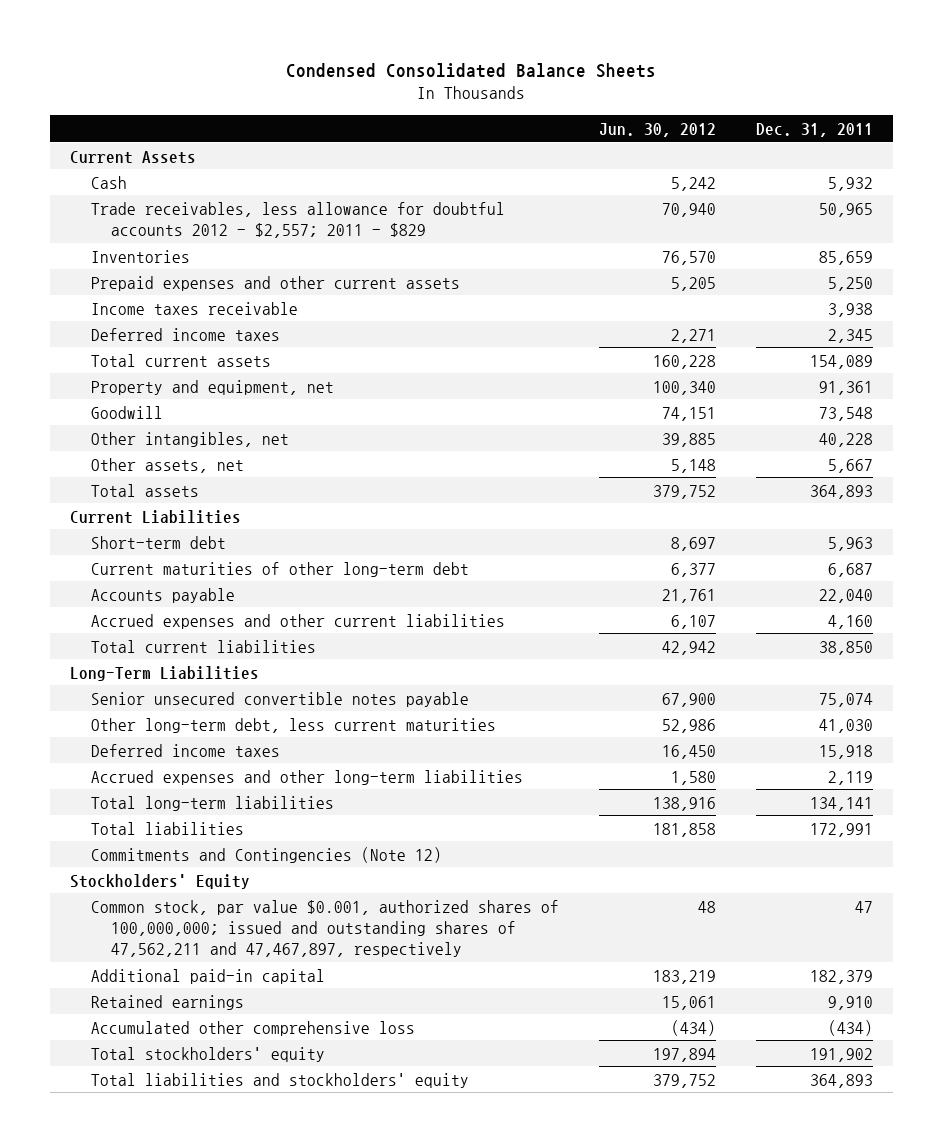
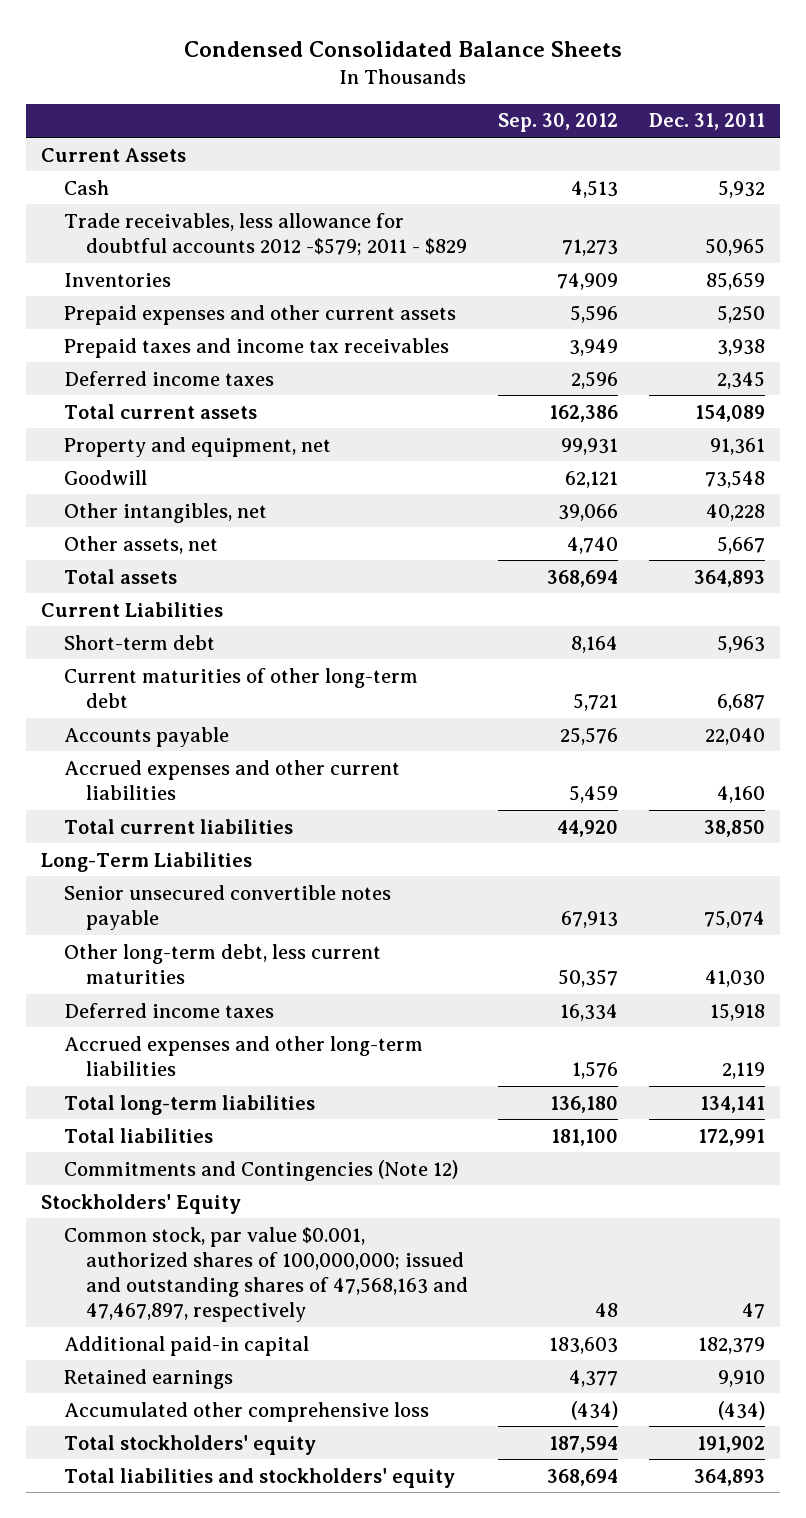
- | Jun. 30, 2012 | Dec. 31, 2011
+ | Sep. 30, 2012 | Dec. 31, 2011
- Trade receivables, less allowance for doubtful accounts 2012 - $2,557; 2011 - $829 | 70,940 | 50,965
+ Trade receivables, less allowance for doubtful accounts 2012 -$579; 2011 - $829 | 71,273 | 50,965
- Income taxes receivable | | 3,938
+ Prepaid taxes and income tax receivables | 3,949 | 3,938
- Common stock, par value $0.001, authorized shares of 100,000,000; issued and outstanding shares of 47,562,211 and 47,467,897, respectively | 48 | 47
+ Common stock, par value $0.001, authorized shares of 100,000,000; issued and outstanding shares of 47,568,163 and 47,467,897, respectively | 48 | 47

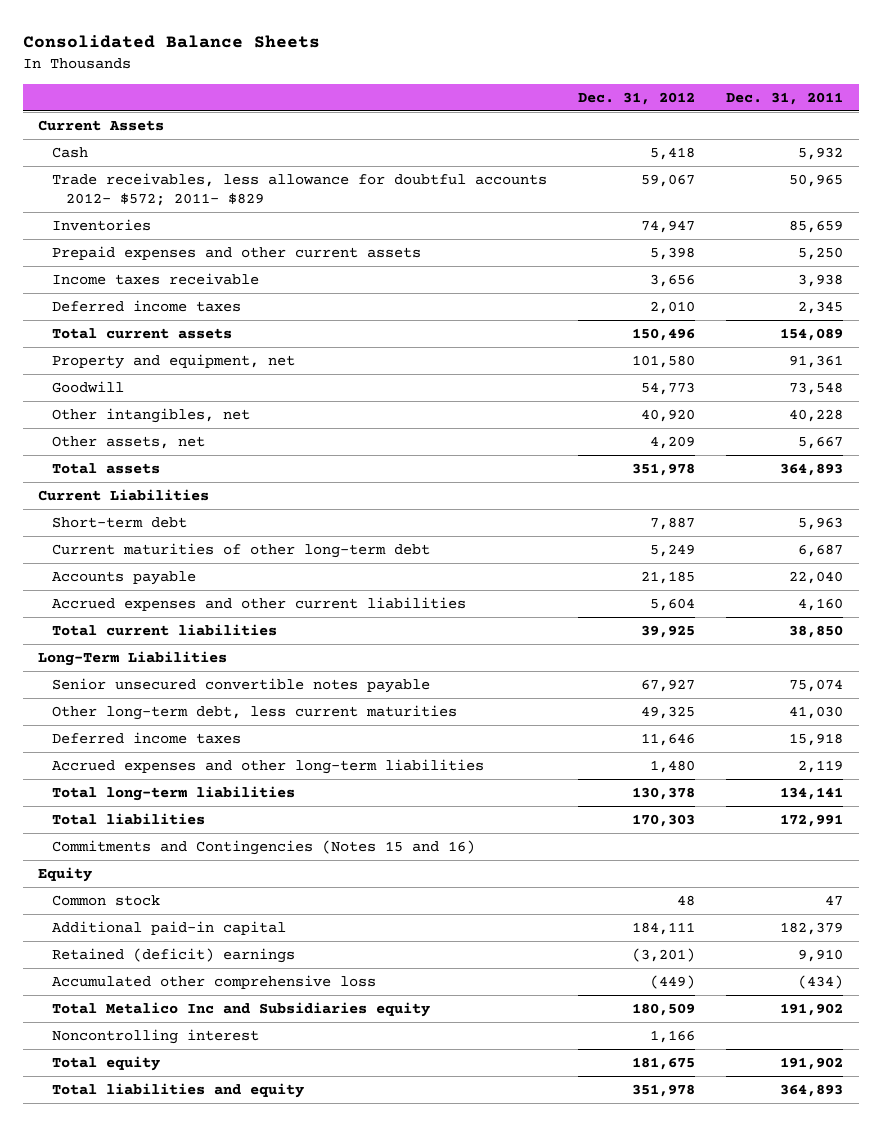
- Condensed Consolidated Balance Sheets
+ Consolidated Balance Sheets
- | Sep. 30, 2012 | Dec. 31, 2011
+ | Dec. 31, 2012 | Dec. 31, 2011
- Trade receivables, less allowance for doubtful accounts 2012 -$579; 2011 - $829 | 71,273 | 50,965
+ Trade receivables, less allowance for doubtful accounts 2012- $572; 2011- $829 | 59,067 | 50,965
- Prepaid taxes and income tax receivables | 3,949 | 3,938
+ Income taxes receivable | 3,656 | 3,938
- Commitments and Contingencies (Note 12)
- Stockholders' Equity
- Common stock, par value $0.001, authorized shares of 100,000,000; issued and outstanding shares of 47,568,163 and 47,467,897, respectively | 48 | 47
+ Commitments and Contingencies (Notes 15 and 16)
+ Equity
+ Common stock | 48 | 47
- Retained earnings | 4,377 | 9,910
+ Retained (deficit) earnings | (3,201) | 9,910
- Total stockholders' equity | 187,594 | 191,902
- Total liabilities and stockholders' equity | 368,694 | 364,893
+ Total Metalico Inc and Subsidiaries equity | 180,509 | 191,902
+ Noncontrolling interest | 1,166 |
+ Total equity | 181,675 | 191,902
+ Total liabilities and equity | 351,978 | 364,893

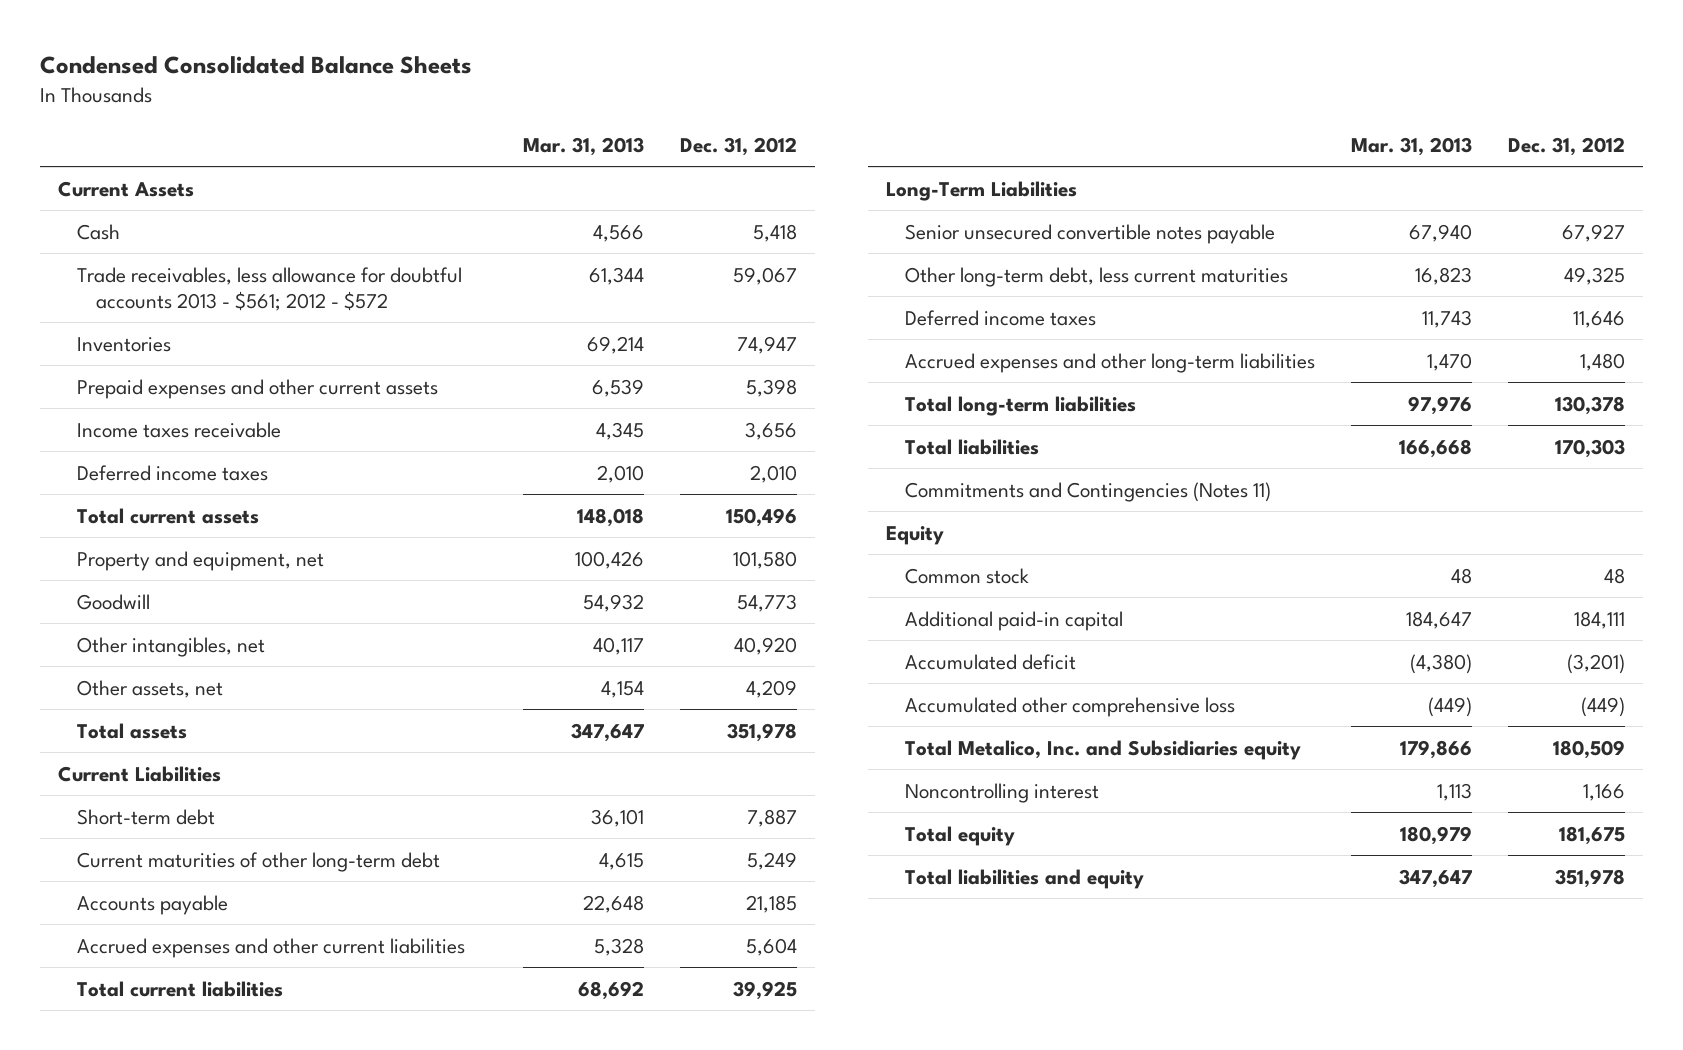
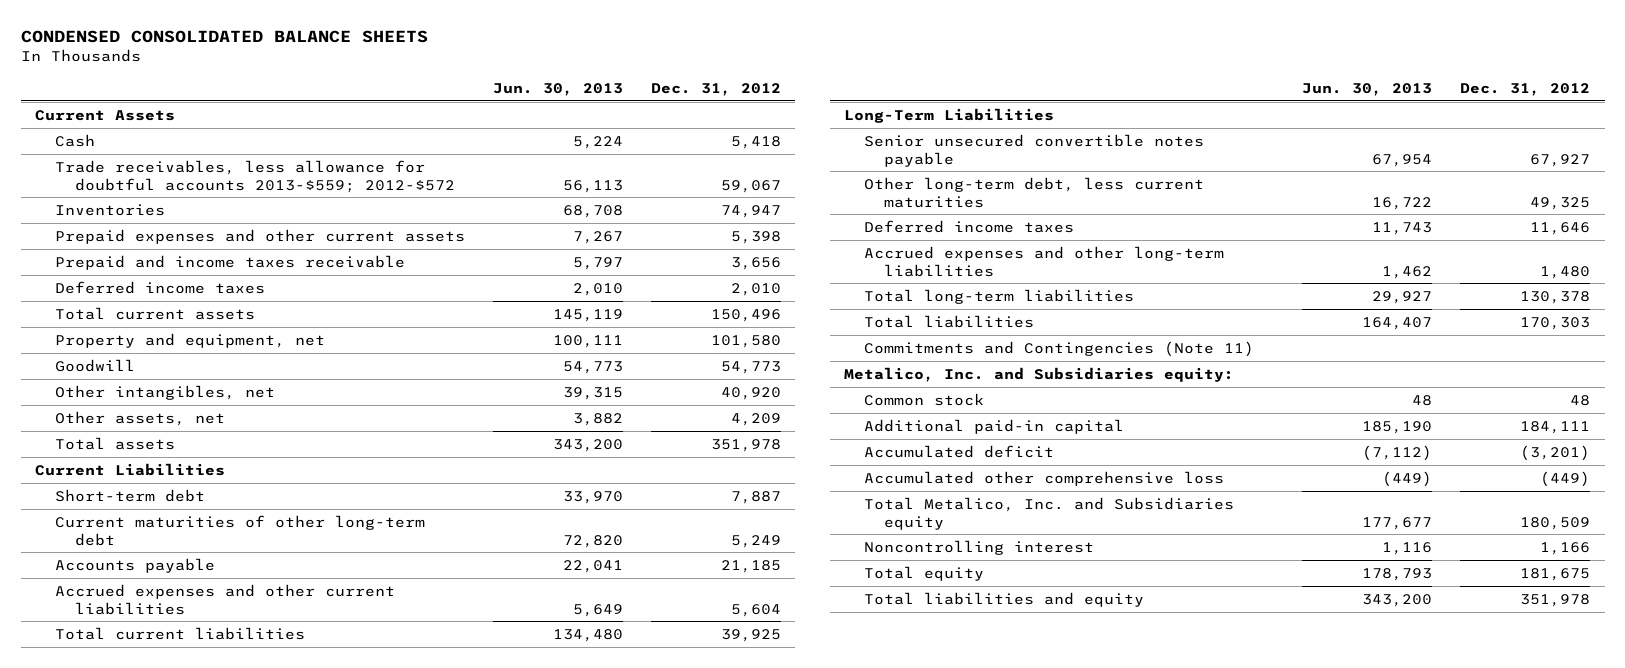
- Condensed Consolidated Balance Sheets
+ CONDENSED CONSOLIDATED BALANCE SHEETS
- | Mar. 31, 2013 | Dec. 31, 2012
+ | Jun. 30, 2013 | Dec. 31, 2012
- Trade receivables, less allowance for doubtful accounts 2013 - $561; 2012 - $572 | 61,344 | 59,067
+ Trade receivables, less allowance for doubtful accounts 2013-$559; 2012-$572 | 56,113 | 59,067
- Income taxes receivable | 4,345 | 3,656
+ Prepaid and income taxes receivable | 5,797 | 3,656
- Commitments and Contingencies (Notes 11)
- Equity
+ Commitments and Contingencies (Note 11)
+ Metalico, Inc. and Subsidiaries equity:

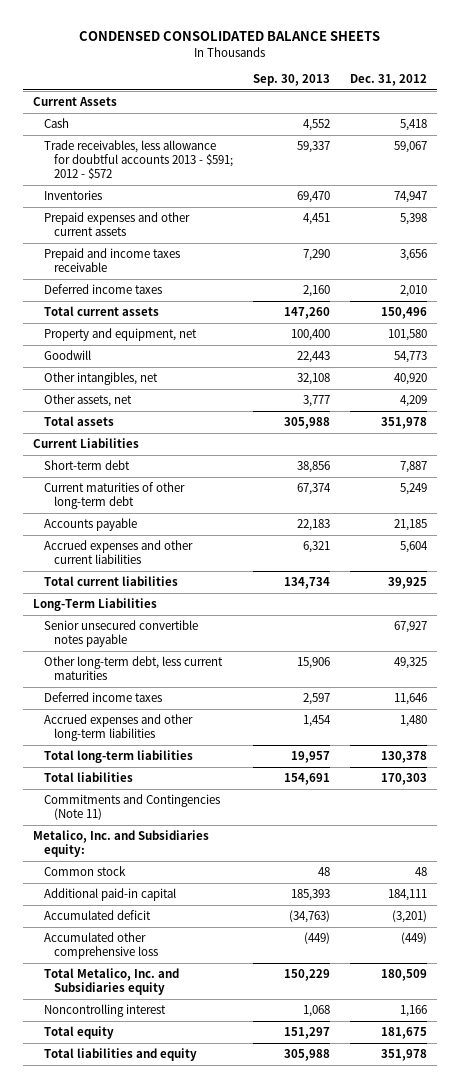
- | Jun. 30, 2013 | Dec. 31, 2012
+ | Sep. 30, 2013 | Dec. 31, 2012
- Trade receivables, less allowance for doubtful accounts 2013-$559; 2012-$572 | 56,113 | 59,067
+ Trade receivables, less allowance for doubtful accounts 2013 - $591; 2012 - $572 | 59,337 | 59,067

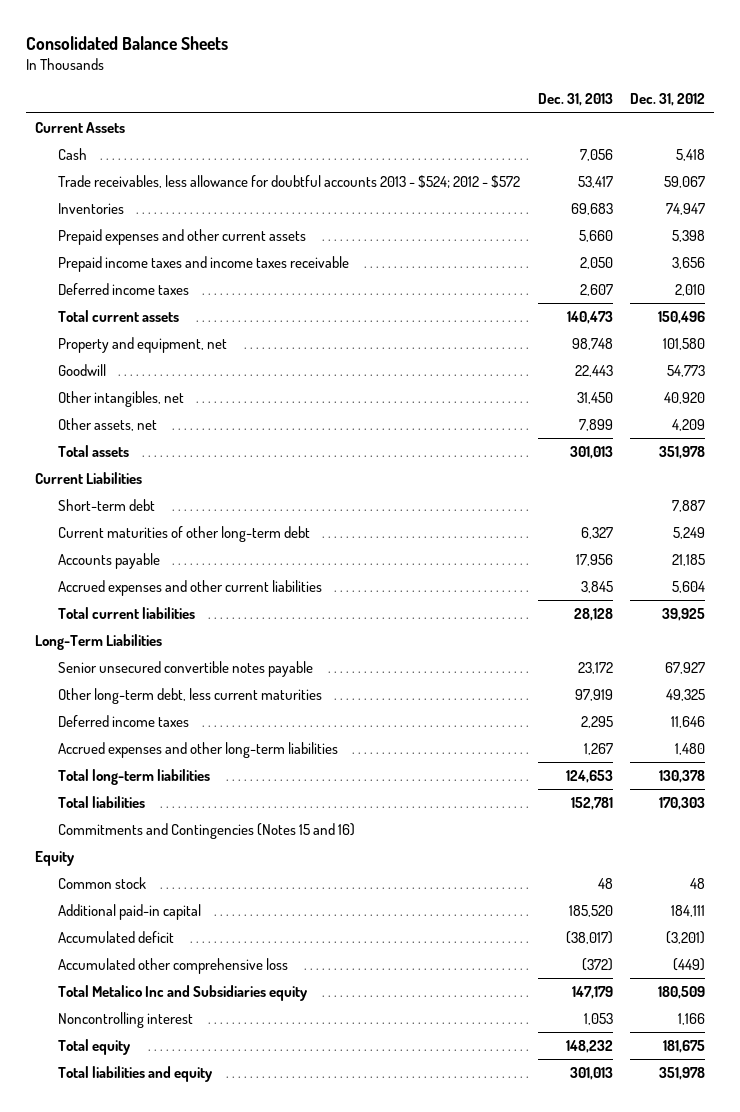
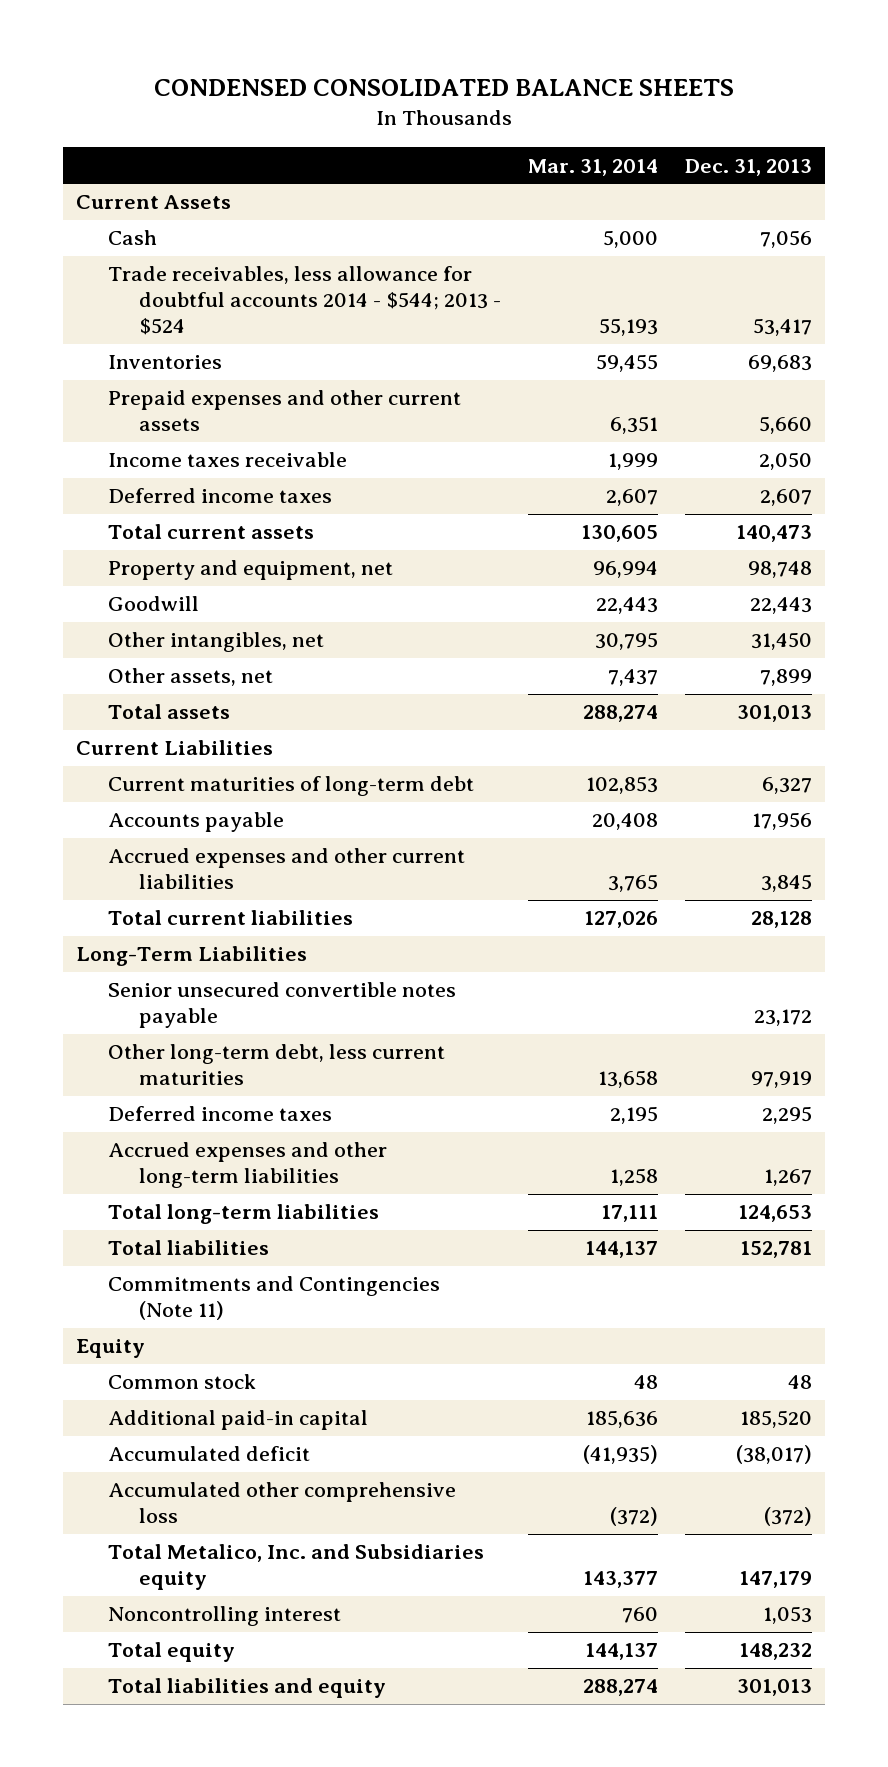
- Consolidated Balance Sheets
+ CONDENSED CONSOLIDATED BALANCE SHEETS
- | Dec. 31, 2013 | Dec. 31, 2012
+ | Mar. 31, 2014 | Dec. 31, 2013
- Trade receivables, less allowance for doubtful accounts 2013 - $524; 2012 - $572 | 53,417 | 59,067
+ Trade receivables, less allowance for doubtful accounts 2014 - $544; 2013 - $524 | 55,193 | 53,417
- Prepaid income taxes and income taxes receivable | 2,050 | 3,656
+ Income taxes receivable | 1,999 | 2,050
- Short-term debt | | 7,887
- Current maturities of other long-term debt | 6,327 | 5,249
+ Current maturities of long-term debt | 102,853 | 6,327
- Commitments and Contingencies (Notes 15 and 16)
+ Commitments and Contingencies (Note 11)
- Total Metalico Inc and Subsidiaries equity | 147,179 | 180,509
+ Total Metalico, Inc. and Subsidiaries equity | 143,377 | 147,179

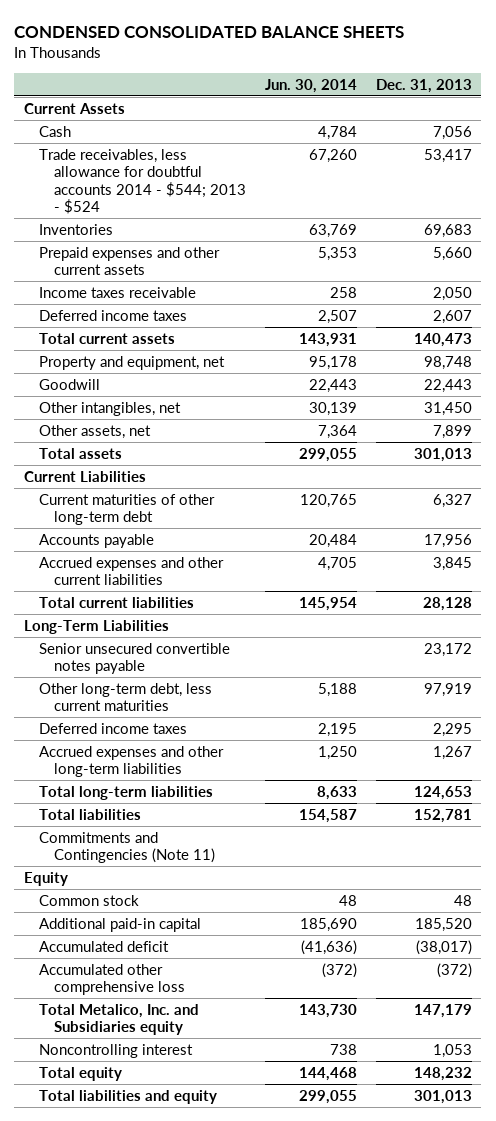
- | Mar. 31, 2014 | Dec. 31, 2013
+ | Jun. 30, 2014 | Dec. 31, 2013
- Current maturities of long-term debt | 102,853 | 6,327
+ Current maturities of other long-term debt | 120,765 | 6,327

